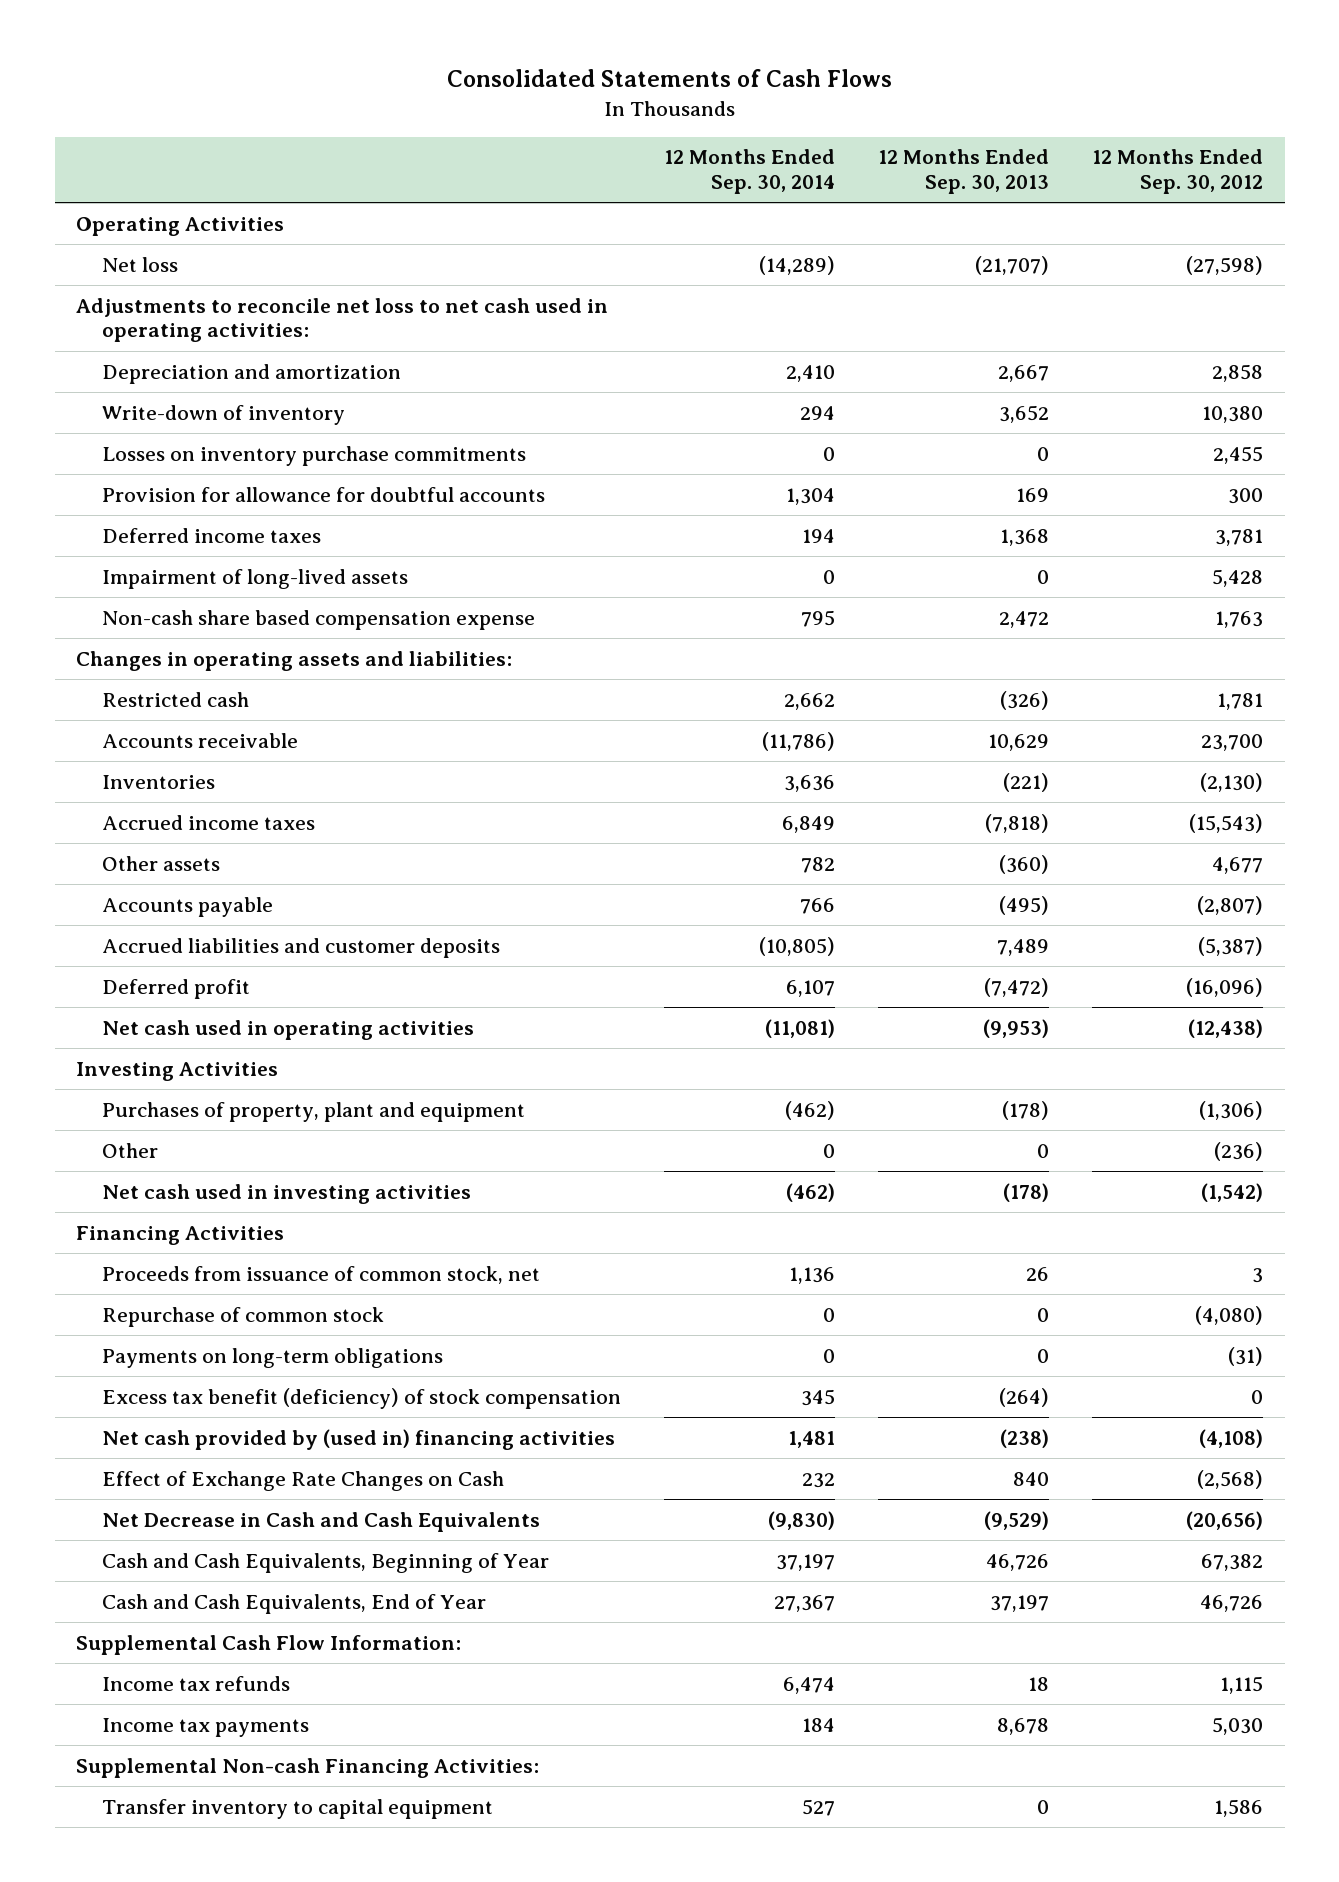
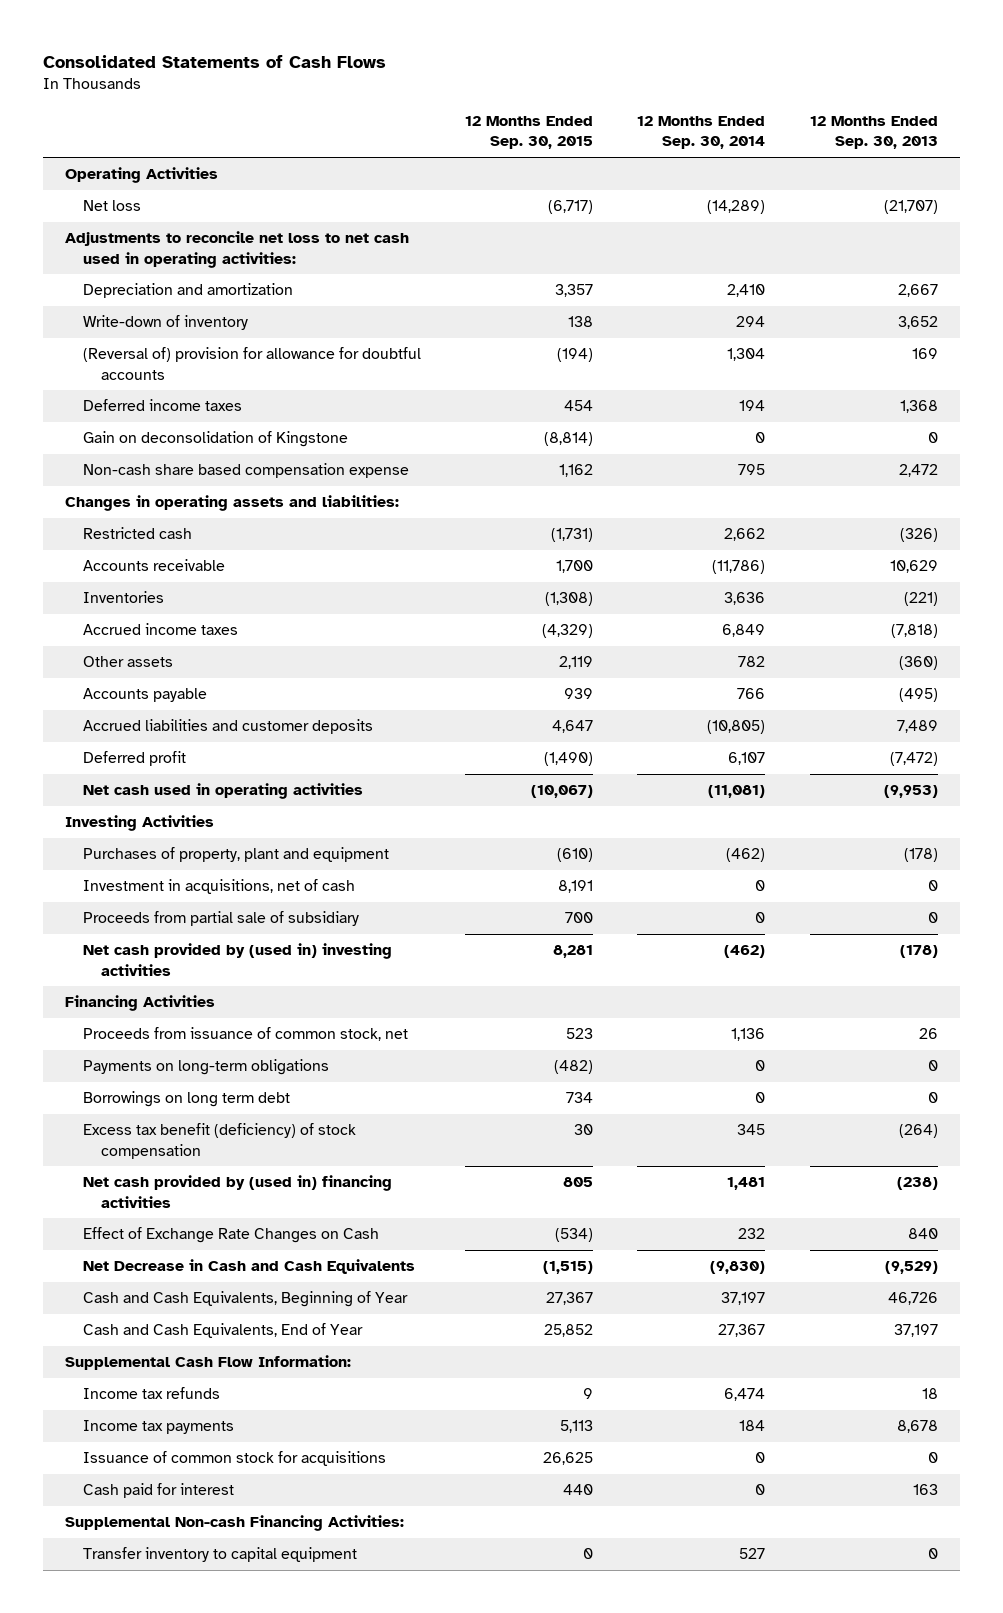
- | 12 Months Ended Sep. 30, 2014 | 12 Months Ended Sep. 30, 2013 | 12 Months Ended Sep. 30, 2012
+ | 12 Months Ended Sep. 30, 2015 | 12 Months Ended Sep. 30, 2014 | 12 Months Ended Sep. 30, 2013
- Losses on inventory purchase commitments | 0 | 0 | 2,455
- Provision for allowance for doubtful accounts | 1,304 | 169 | 300
+ (Reversal of) provision for allowance for doubtful accounts | (194) | 1,304 | 169
- Impairment of long-lived assets | 0 | 0 | 5,428
+ Gain on deconsolidation of Kingstone | (8,814) | 0 | 0
- Other | 0 | 0 | (236)
- Net cash used in investing activities | (462) | (178) | (1,542)
+ Investment in acquisitions, net of cash | 8,191 | 0 | 0
+ Proceeds from partial sale of subsidiary | 700 | 0 | 0
+ Net cash provided by (used in) investing activities | 8,281 | (462) | (178)
- Repurchase of common stock | 0 | 0 | (4,080)
+ Borrowings on long term debt | 734 | 0 | 0
+ Issuance of common stock for acquisitions | 26,625 | 0 | 0
+ Cash paid for interest | 440 | 0 | 163

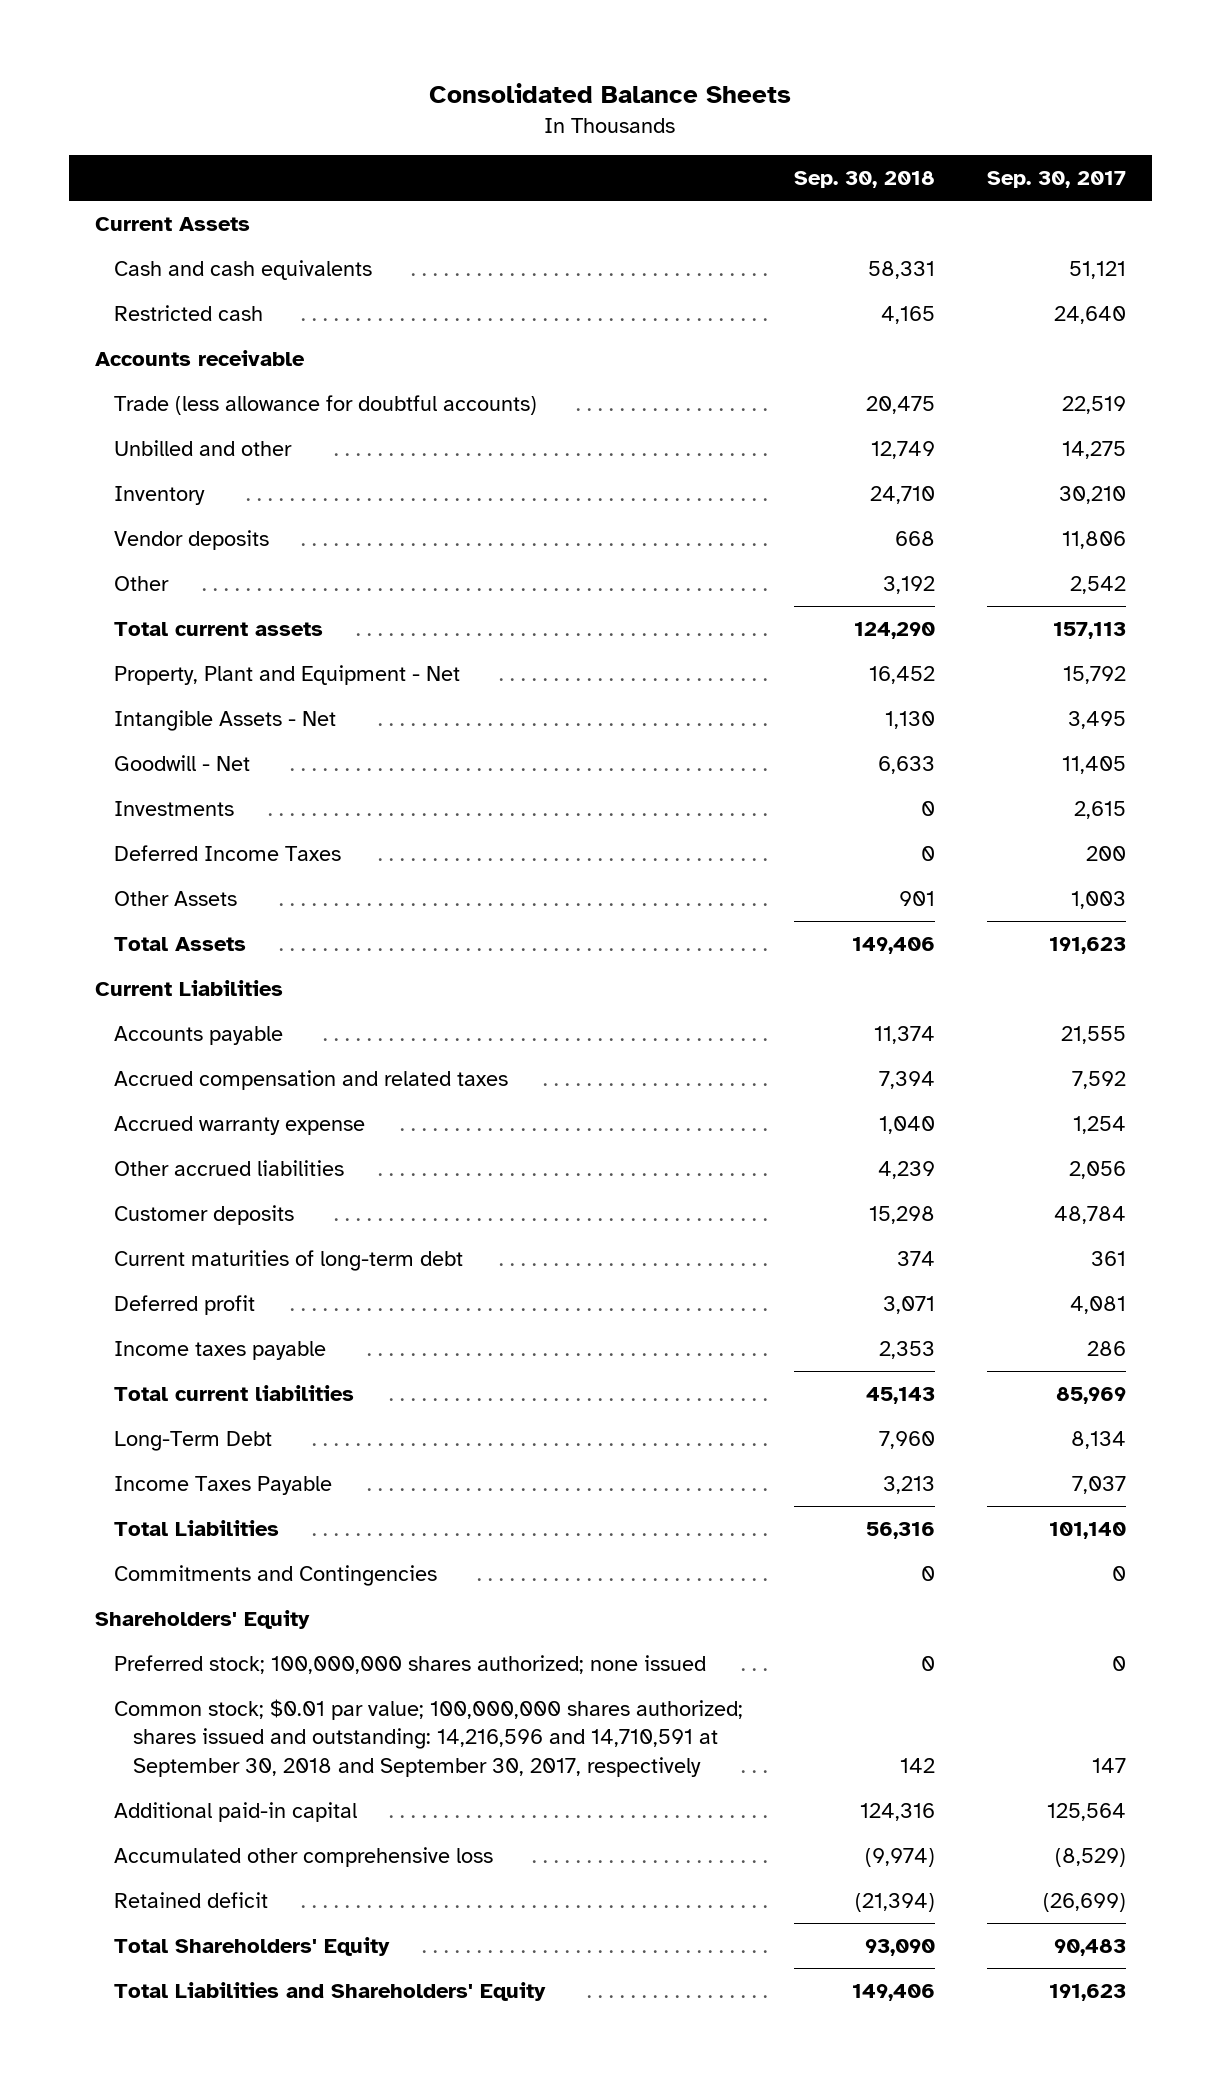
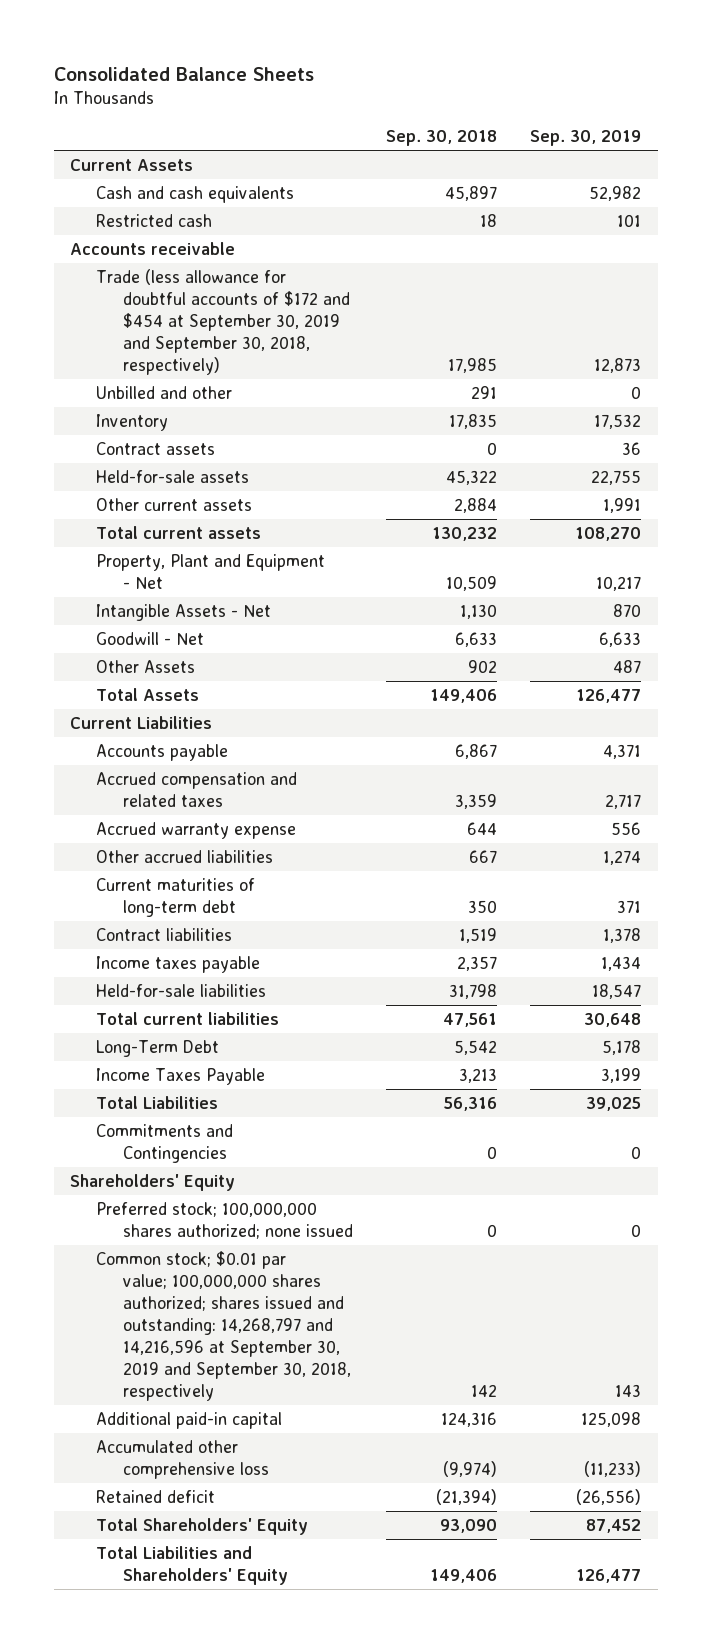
- | Sep. 30, 2018 | Sep. 30, 2017
+ | Sep. 30, 2018 | Sep. 30, 2019
- Cash and cash equivalents | 58,331 | 51,121
- Restricted cash | 4,165 | 24,640
+ Cash and cash equivalents | 45,897 | 52,982
+ Restricted cash | 18 | 101
- Trade (less allowance for doubtful accounts) | 20,475 | 22,519
- Unbilled and other | 12,749 | 14,275
- Inventory | 24,710 | 30,210
- Vendor deposits | 668 | 11,806
- Other | 3,192 | 2,542
- Total current assets | 124,290 | 157,113
- Property, Plant and Equipment - Net | 16,452 | 15,792
+ Trade (less allowance for doubtful accounts of $172 and $454 at September 30, 2019 and September 30, 2018, respectively) | 17,985 | 12,873
+ Unbilled and other | 291 | 0
+ Inventory | 17,835 | 17,532
+ Contract assets | 0 | 36
+ Held-for-sale assets | 45,322 | 22,755
+ Other current assets | 2,884 | 1,991
+ Total current assets | 130,232 | 108,270
+ Property, Plant and Equipment - Net | 10,509 | 10,217
- Investments | 0 | 2,615
- Deferred Income Taxes | 0 | 200
- Other Assets | 901 | 1,003
+ Other Assets | 902 | 487
- Accounts payable | 11,374 | 21,555
- Accrued compensation and related taxes | 7,394 | 7,592
- Accrued warranty expense | 1,040 | 1,254
- Other accrued liabilities | 4,239 | 2,056
- Customer deposits | 15,298 | 48,784
- Current maturities of long-term debt | 374 | 361
- Deferred profit | 3,071 | 4,081
- Income taxes payable | 2,353 | 286
- Total current liabilities | 45,143 | 85,969
- Long-Term Debt | 7,960 | 8,134
+ Accounts payable | 6,867 | 4,371
+ Accrued compensation and related taxes | 3,359 | 2,717
+ Accrued warranty expense | 644 | 556
+ Other accrued liabilities | 667 | 1,274
+ Current maturities of long-term debt | 350 | 371
+ Contract liabilities | 1,519 | 1,378
+ Income taxes payable | 2,357 | 1,434
+ Held-for-sale liabilities | 31,798 | 18,547
+ Total current liabilities | 47,561 | 30,648
+ Long-Term Debt | 5,542 | 5,178
- Common stock; $0.01 par value; 100,000,000 shares authorized; shares issued and outstanding: 14,216,596 and 14,710,591 at September 30, 2018 and September 30, 2017, respectively | 142 | 147
+ Common stock; $0.01 par value; 100,000,000 shares authorized; shares issued and outstanding: 14,268,797 and 14,216,596 at September 30, 2019 and September 30, 2018, respectively | 142 | 143

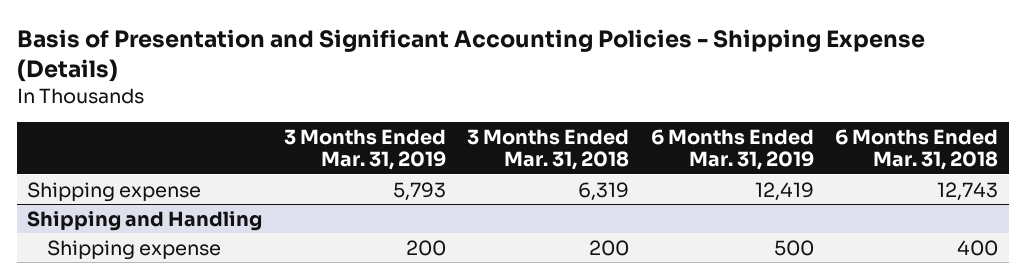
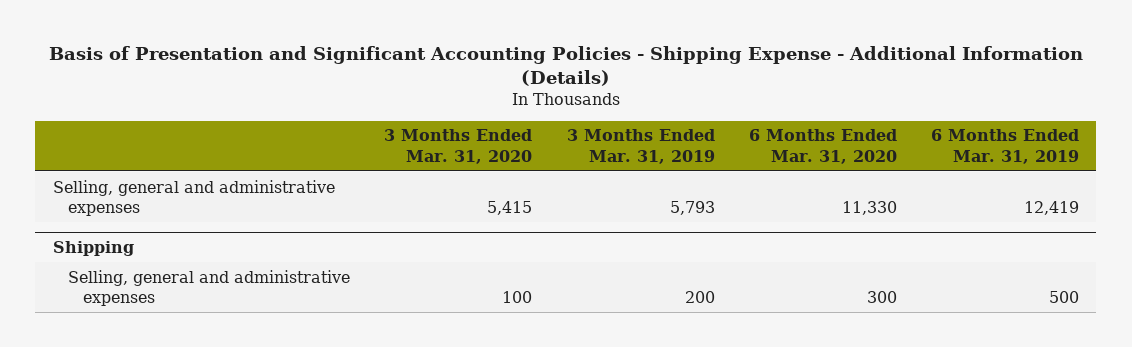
- Basis of Presentation and Significant Accounting Policies - Shipping Expense (Details)
+ Basis of Presentation and Significant Accounting Policies - Shipping Expense - Additional Information (Details)
- | 3 Months Ended Mar. 31, 2019 | 3 Months Ended Mar. 31, 2018 | 6 Months Ended Mar. 31, 2019 | 6 Months Ended Mar. 31, 2018
+ | 3 Months Ended Mar. 31, 2020 | 3 Months Ended Mar. 31, 2019 | 6 Months Ended Mar. 31, 2020 | 6 Months Ended Mar. 31, 2019
- Shipping expense | 5,793 | 6,319 | 12,419 | 12,743
- Shipping and Handling
- Shipping expense | 200 | 200 | 500 | 400
+ Selling, general and administrative expenses | 5,415 | 5,793 | 11,330 | 12,419
+ Shipping
+ Selling, general and administrative expenses | 100 | 200 | 300 | 500

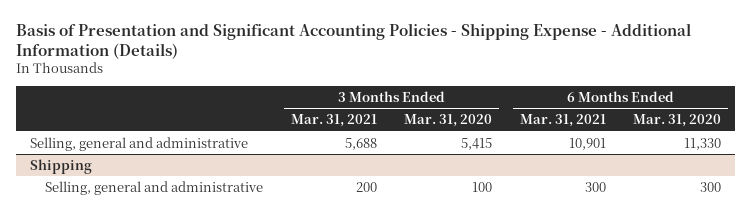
- | 3 Months Ended Mar. 31, 2020 | 3 Months Ended Mar. 31, 2019 | 6 Months Ended Mar. 31, 2020 | 6 Months Ended Mar. 31, 2019
+ | 3 Months Ended Mar. 31, 2021 | 3 Months Ended Mar. 31, 2020 | 6 Months Ended Mar. 31, 2021 | 6 Months Ended Mar. 31, 2020
- Selling, general and administrative expenses | 5,415 | 5,793 | 11,330 | 12,419
+ Selling, general and administrative | 5,688 | 5,415 | 10,901 | 11,330
@ Shipping
- Selling, general and administrative expenses | 100 | 200 | 300 | 500
+ Selling, general and administrative | 200 | 100 | 300 | 300

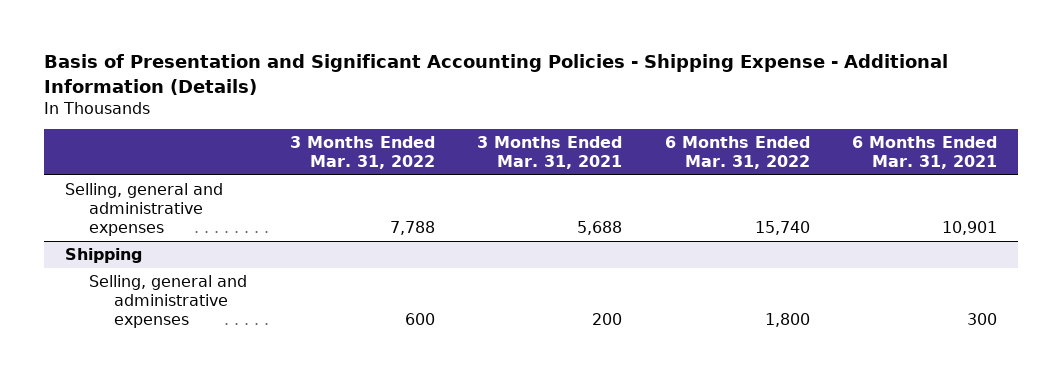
- | 3 Months Ended Mar. 31, 2021 | 3 Months Ended Mar. 31, 2020 | 6 Months Ended Mar. 31, 2021 | 6 Months Ended Mar. 31, 2020
+ | 3 Months Ended Mar. 31, 2022 | 3 Months Ended Mar. 31, 2021 | 6 Months Ended Mar. 31, 2022 | 6 Months Ended Mar. 31, 2021
- Selling, general and administrative | 5,688 | 5,415 | 10,901 | 11,330
+ Selling, general and administrative expenses | 7,788 | 5,688 | 15,740 | 10,901
@ Shipping
- Selling, general and administrative | 200 | 100 | 300 | 300
+ Selling, general and administrative expenses | 600 | 200 | 1,800 | 300

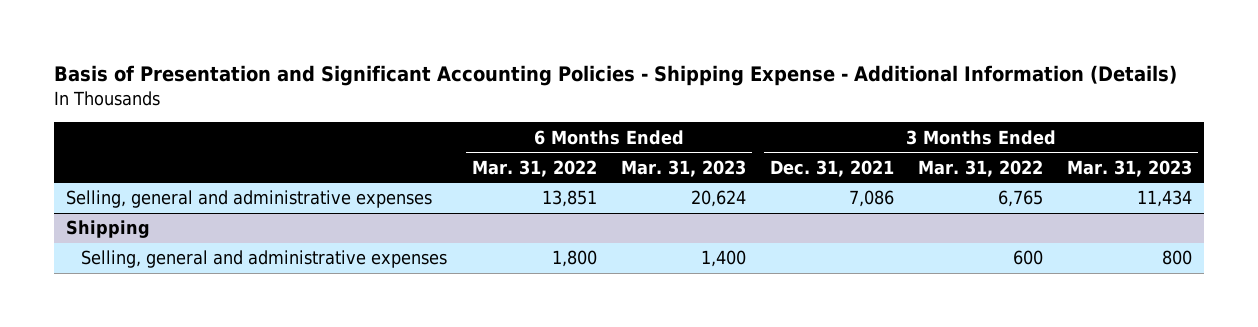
- | 3 Months Ended Mar. 31, 2022 | 3 Months Ended Mar. 31, 2021 | 6 Months Ended Mar. 31, 2022 | 6 Months Ended Mar. 31, 2021
+ | 6 Months Ended Mar. 31, 2022 | 6 Months Ended Mar. 31, 2023 | 3 Months Ended Dec. 31, 2021 | 3 Months Ended Mar. 31, 2022 | 3 Months Ended Mar. 31, 2023
- Selling, general and administrative expenses | 7,788 | 5,688 | 15,740 | 10,901
+ Selling, general and administrative expenses | 13,851 | 20,624 | 7,086 | 6,765 | 11,434

